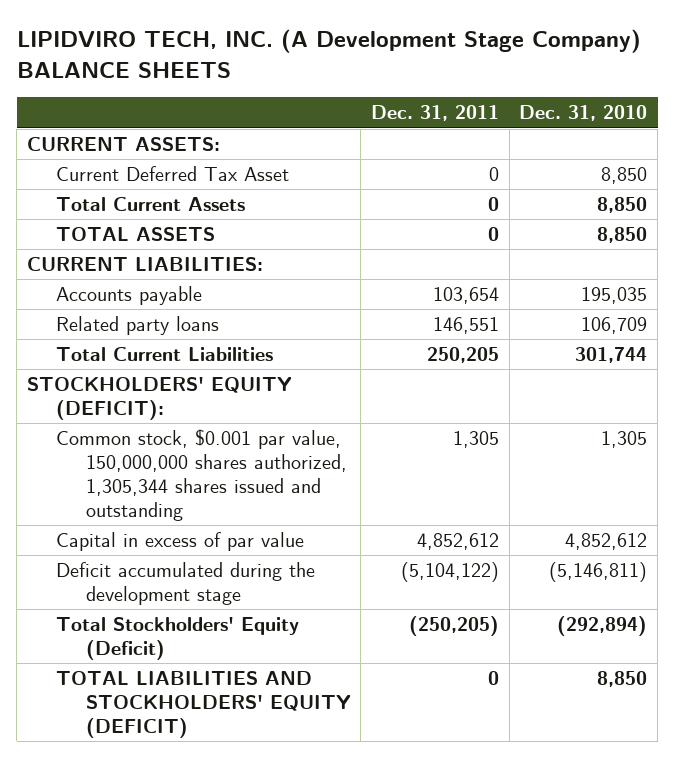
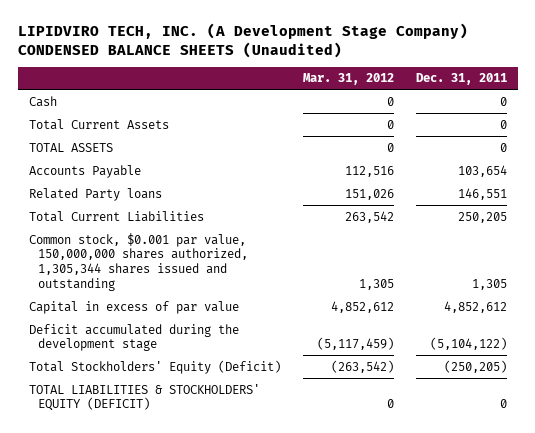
- LIPIDVIRO TECH, INC. (A Development Stage Company) BALANCE SHEETS
+ LIPIDVIRO TECH, INC. (A Development Stage Company) CONDENSED BALANCE SHEETS (Unaudited)
- | Dec. 31, 2011 | Dec. 31, 2010
+ | Mar. 31, 2012 | Dec. 31, 2011
- CURRENT ASSETS:
- Current Deferred Tax Asset | 0 | 8,850
+ Cash | 0 | 0
- CURRENT LIABILITIES:
- Accounts payable | 103,654 | 195,035
- Related party loans | 146,551 | 106,709
+ Accounts Payable | 112,516 | 103,654
+ Related Party loans | 151,026 | 146,551
- STOCKHOLDERS' EQUITY (DEFICIT):
- TOTAL LIABILITIES AND STOCKHOLDERS' EQUITY (DEFICIT) | 0 | 8,850
+ TOTAL LIABILITIES & STOCKHOLDERS' EQUITY (DEFICIT) | 0 | 0

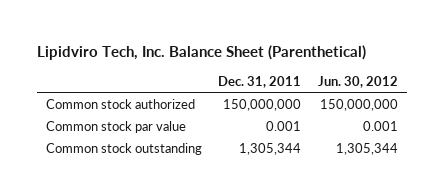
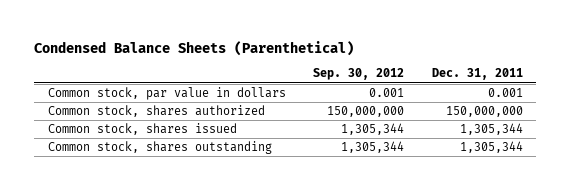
- Lipidviro Tech, Inc. Balance Sheet (Parenthetical)
+ Condensed Balance Sheets (Parenthetical)
- | Dec. 31, 2011 | Jun. 30, 2012
+ | Sep. 30, 2012 | Dec. 31, 2011
- Common stock authorized | 150,000,000 | 150,000,000
- Common stock par value | 0.001 | 0.001
- Common stock outstanding | 1,305,344 | 1,305,344
+ Common stock, par value in dollars | 0.001 | 0.001
+ Common stock, shares authorized | 150,000,000 | 150,000,000
+ Common stock, shares issued | 1,305,344 | 1,305,344
+ Common stock, shares outstanding | 1,305,344 | 1,305,344

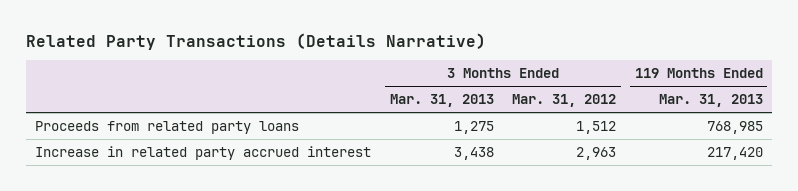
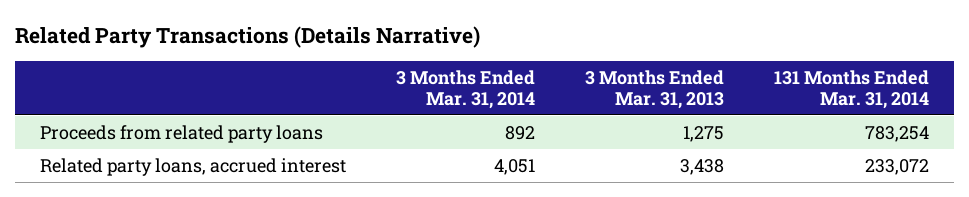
- | 3 Months Ended Mar. 31, 2013 | 3 Months Ended Mar. 31, 2012 | 119 Months Ended Mar. 31, 2013
+ | 3 Months Ended Mar. 31, 2014 | 3 Months Ended Mar. 31, 2013 | 131 Months Ended Mar. 31, 2014
- Increase in related party accrued interest | 3,438 | 2,963 | 217,420
+ Related party loans, accrued interest | 4,051 | 3,438 | 233,072

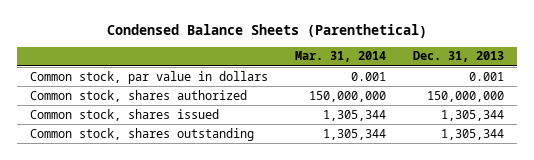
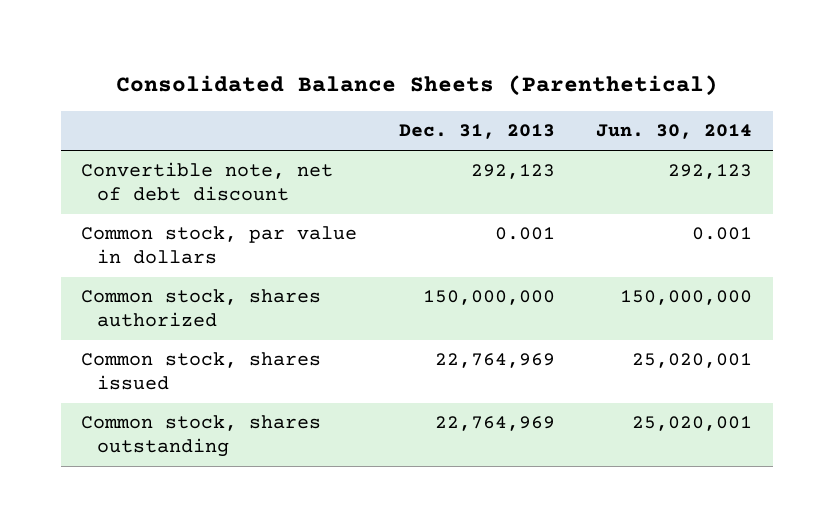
- Condensed Balance Sheets (Parenthetical)
+ Consolidated Balance Sheets (Parenthetical)
- | Mar. 31, 2014 | Dec. 31, 2013
+ | Dec. 31, 2013 | Jun. 30, 2014
+ Convertible note, net of debt discount | 292,123 | 292,123
- Common stock, shares issued | 1,305,344 | 1,305,344
- Common stock, shares outstanding | 1,305,344 | 1,305,344
+ Common stock, shares issued | 22,764,969 | 25,020,001
+ Common stock, shares outstanding | 22,764,969 | 25,020,001

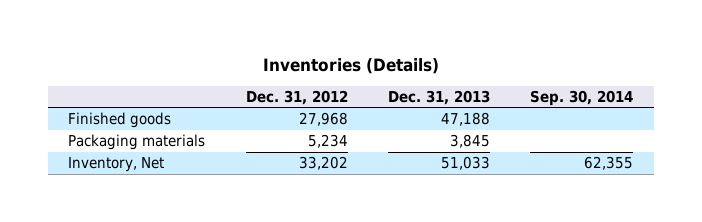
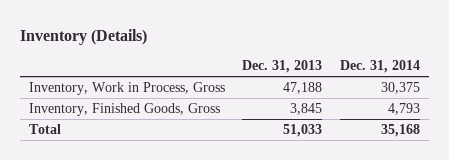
- Inventories (Details)
+ Inventory (Details)
- | Dec. 31, 2012 | Dec. 31, 2013 | Sep. 30, 2014
+ | Dec. 31, 2013 | Dec. 31, 2014
- Finished goods | 27,968 | 47,188 |
- Packaging materials | 5,234 | 3,845 |
- Inventory, Net | 33,202 | 51,033 | 62,355
+ Inventory, Work in Process, Gross | 47,188 | 30,375
+ Inventory, Finished Goods, Gross | 3,845 | 4,793
+ Total | 51,033 | 35,168

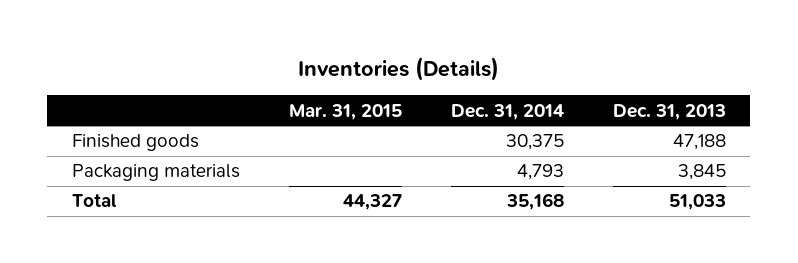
- Inventory (Details)
+ Inventories (Details)
- | Dec. 31, 2013 | Dec. 31, 2014
+ | Mar. 31, 2015 | Dec. 31, 2014 | Dec. 31, 2013
- Inventory, Work in Process, Gross | 47,188 | 30,375
- Inventory, Finished Goods, Gross | 3,845 | 4,793
+ Finished goods | | 30,375 | 47,188
+ Packaging materials | | 4,793 | 3,845

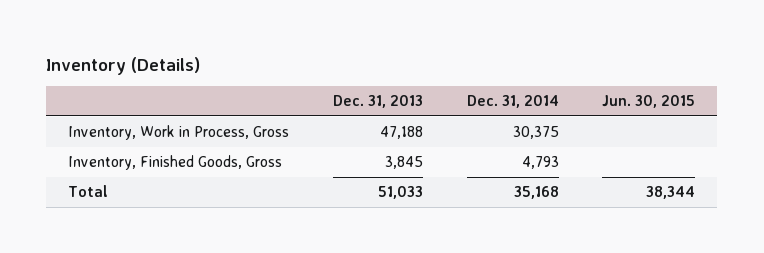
- Inventories (Details)
+ Inventory (Details)
- | Mar. 31, 2015 | Dec. 31, 2014 | Dec. 31, 2013
+ | Dec. 31, 2013 | Dec. 31, 2014 | Jun. 30, 2015
- Finished goods | | 30,375 | 47,188
- Packaging materials | | 4,793 | 3,845
+ Inventory, Work in Process, Gross | 47,188 | 30,375 |
+ Inventory, Finished Goods, Gross | 3,845 | 4,793 |

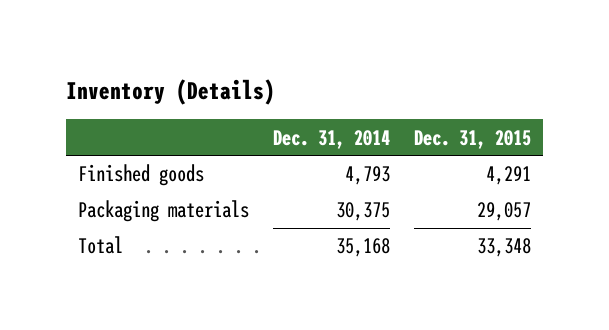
- | Dec. 31, 2013 | Dec. 31, 2014 | Jun. 30, 2015
+ | Dec. 31, 2014 | Dec. 31, 2015
- Inventory, Work in Process, Gross | 47,188 | 30,375 |
- Inventory, Finished Goods, Gross | 3,845 | 4,793 |
+ Finished goods | 4,793 | 4,291
+ Packaging materials | 30,375 | 29,057

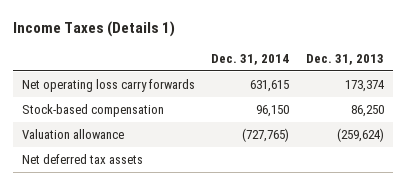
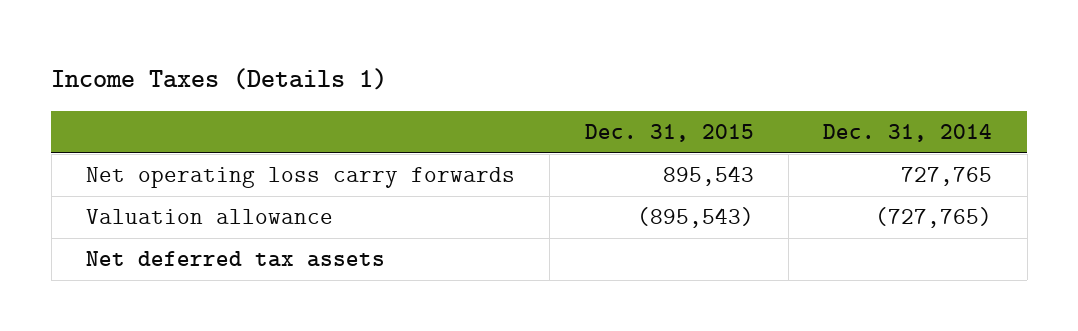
- | Dec. 31, 2014 | Dec. 31, 2013
+ | Dec. 31, 2015 | Dec. 31, 2014
- Net operating loss carry forwards | 631,615 | 173,374
- Stock-based compensation | 96,150 | 86,250
+ Net operating loss carry forwards | 895,543 | 727,765

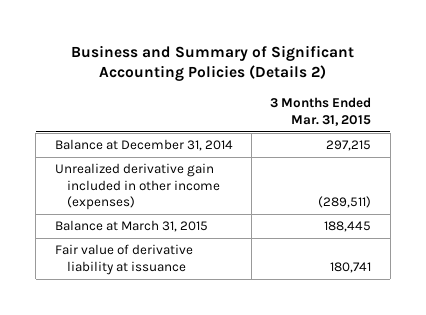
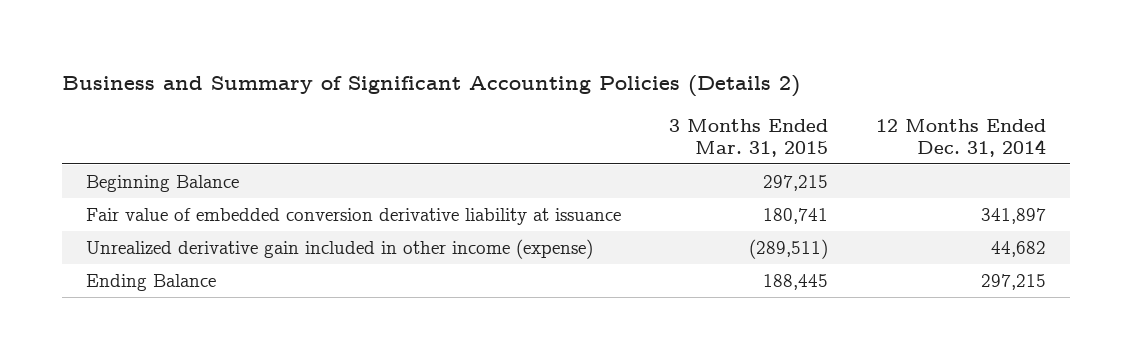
- | 3 Months Ended Mar. 31, 2015
+ | 3 Months Ended Mar. 31, 2015 | 12 Months Ended Dec. 31, 2014
- Balance at December 31, 2014 | 297,215
- Unrealized derivative gain included in other income (expenses) | (289,511)
- Balance at March 31, 2015 | 188,445
- Fair value of derivative liability at issuance | 180,741
+ Beginning Balance | 297,215 |
+ Fair value of embedded conversion derivative liability at issuance | 180,741 | 341,897
+ Unrealized derivative gain included in other income (expense) | (289,511) | 44,682
+ Ending Balance | 188,445 | 297,215

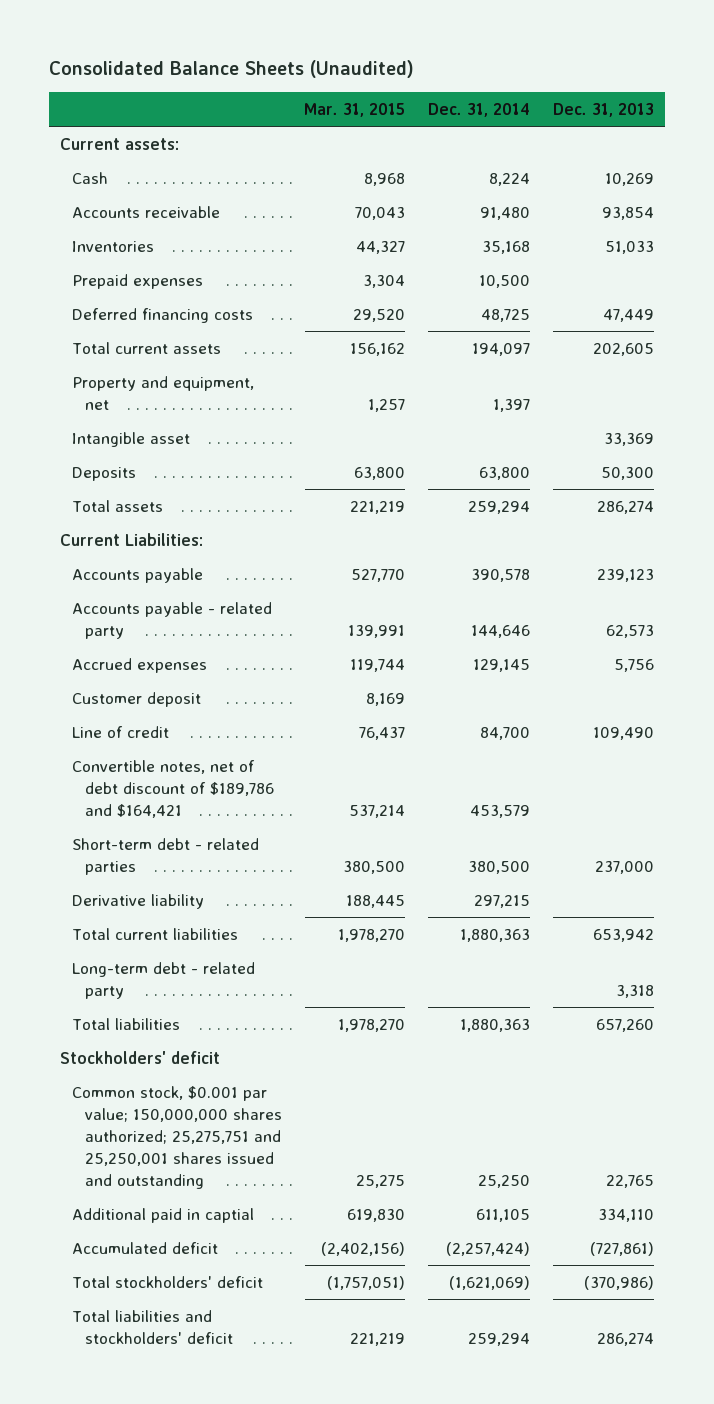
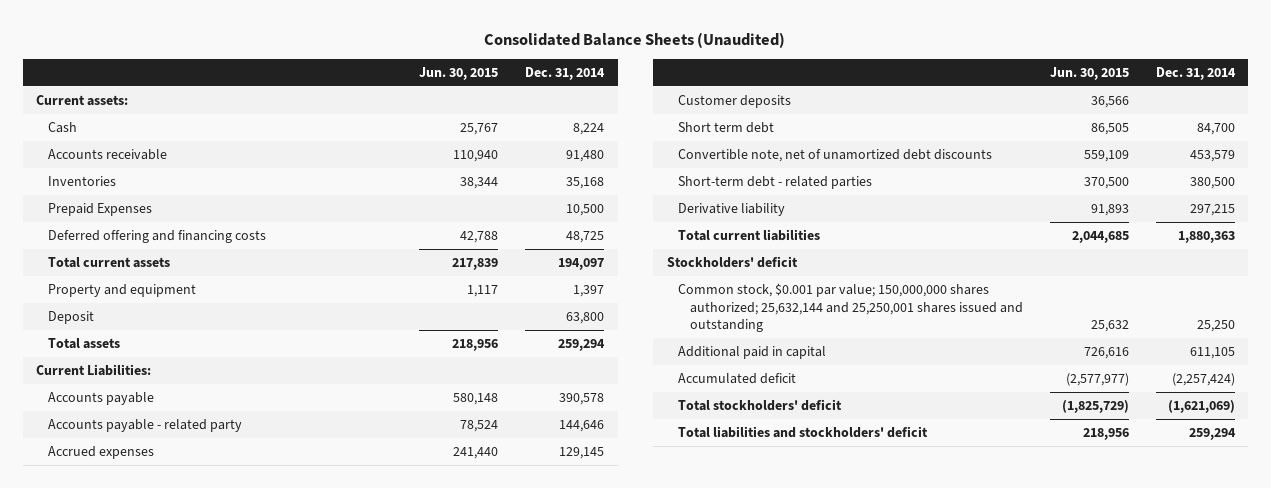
- | Mar. 31, 2015 | Dec. 31, 2014 | Dec. 31, 2013
+ | Jun. 30, 2015 | Dec. 31, 2014
- Prepaid expenses | 3,304 | 10,500 |
- Deferred financing costs | 29,520 | 48,725 | 47,449
+ Prepaid Expenses | | 10,500
+ Deferred offering and financing costs | 42,788 | 48,725
- Property and equipment, net | 1,257 | 1,397 |
- Intangible asset | | | 33,369
- Deposits | 63,800 | 63,800 | 50,300
+ Property and equipment | 1,117 | 1,397
+ Deposit | | 63,800
- Customer deposit | 8,169 | |
- Line of credit | 76,437 | 84,700 | 109,490
- Convertible notes, net of debt discount of $189,786 and $164,421 | 537,214 | 453,579 |
+ Customer deposits | 36,566 |
+ Short term debt | 86,505 | 84,700
+ Convertible note, net of unamortized debt discounts | 559,109 | 453,579
- Long-term debt - related party | | | 3,318
- Total liabilities | 1,978,270 | 1,880,363 | 657,260
- Common stock, $0.001 par value; 150,000,000 shares authorized; 25,275,751 and 25,250,001 shares issued and outstanding | 25,275 | 25,250 | 22,765
- Additional paid in captial | 619,830 | 611,105 | 334,110
+ Common stock, $0.001 par value; 150,000,000 shares authorized; 25,632,144 and 25,250,001 shares issued and outstanding | 25,632 | 25,250
+ Additional paid in capital | 726,616 | 611,105

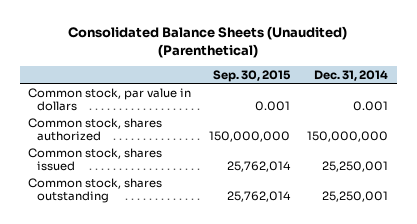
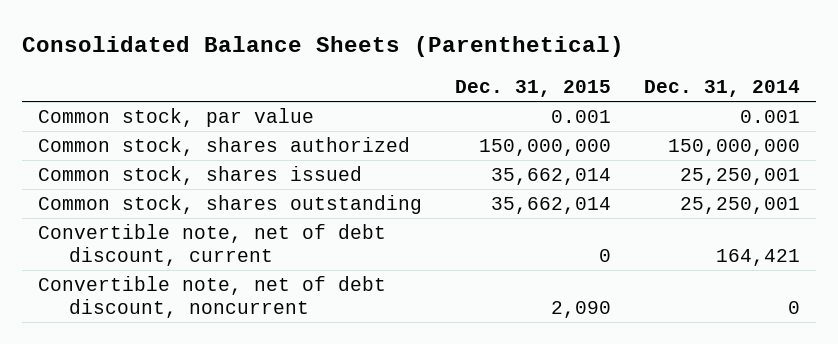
- Consolidated Balance Sheets (Unaudited) (Parenthetical)
+ Consolidated Balance Sheets (Parenthetical)
- | Sep. 30, 2015 | Dec. 31, 2014
+ | Dec. 31, 2015 | Dec. 31, 2014
- Common stock, par value in dollars | 0.001 | 0.001
+ Common stock, par value | 0.001 | 0.001
+ Convertible note, net of debt discount, current | 0 | 164,421
+ Convertible note, net of debt discount, noncurrent | 2,090 | 0

